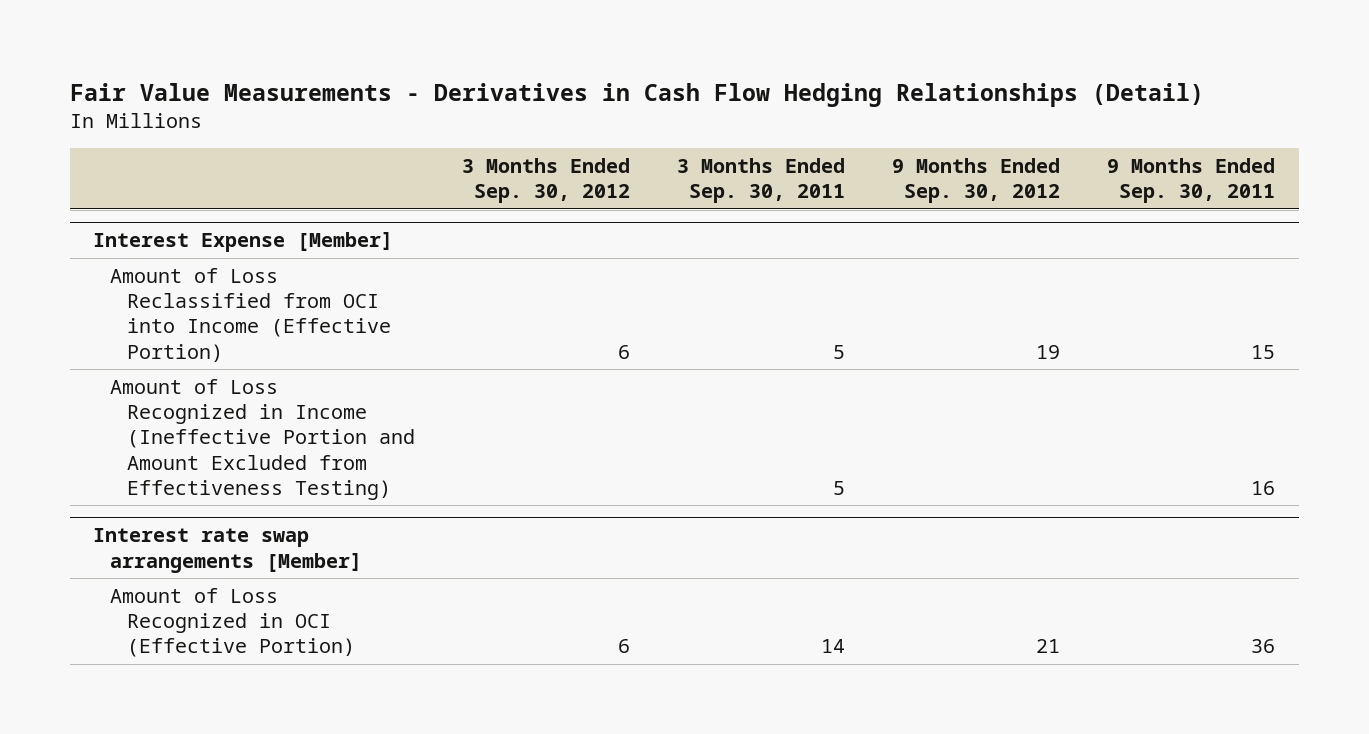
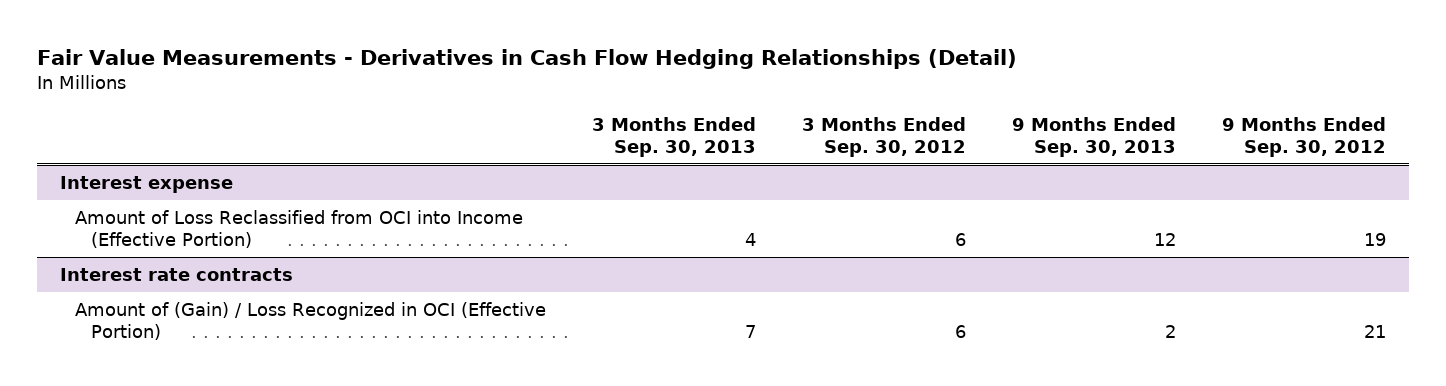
- | 3 Months Ended Sep. 30, 2012 | 3 Months Ended Sep. 30, 2011 | 9 Months Ended Sep. 30, 2012 | 9 Months Ended Sep. 30, 2011
+ | 3 Months Ended Sep. 30, 2013 | 3 Months Ended Sep. 30, 2012 | 9 Months Ended Sep. 30, 2013 | 9 Months Ended Sep. 30, 2012
- Interest Expense [Member]
+ Interest expense
- Amount of Loss Recognized in Income (Ineffective Portion and Amount Excluded from Effectiveness Testing) | | 5 | | 16
- Interest rate swap arrangements [Member]
- Amount of Loss Recognized in OCI (Effective Portion) | 6 | 14 | 21 | 36
+ Interest rate contracts
+ Amount of (Gain) / Loss Recognized in OCI (Effective Portion) | 7 | 6 | 2 | 21

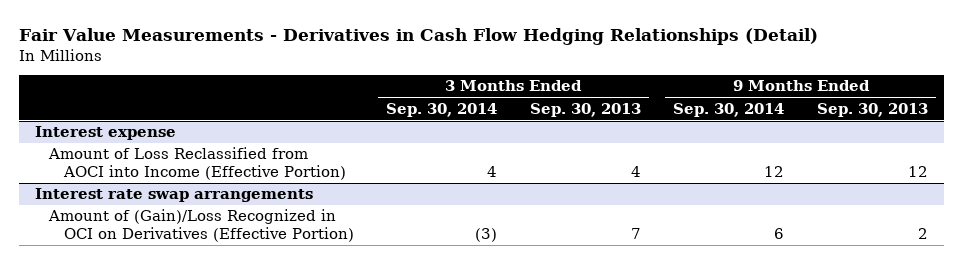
- | 3 Months Ended Sep. 30, 2013 | 3 Months Ended Sep. 30, 2012 | 9 Months Ended Sep. 30, 2013 | 9 Months Ended Sep. 30, 2012
+ | 3 Months Ended Sep. 30, 2014 | 3 Months Ended Sep. 30, 2013 | 9 Months Ended Sep. 30, 2014 | 9 Months Ended Sep. 30, 2013
@ Interest expense
- Amount of Loss Reclassified from OCI into Income (Effective Portion) | 4 | 6 | 12 | 19
- Interest rate contracts
- Amount of (Gain) / Loss Recognized in OCI (Effective Portion) | 7 | 6 | 2 | 21
@ Interest expense
+ Amount of Loss Reclassified from AOCI into Income (Effective Portion) | 4 | 4 | 12 | 12
+ Interest rate swap arrangements
+ Amount of (Gain)/Loss Recognized in OCI on Derivatives (Effective Portion) | (3) | 7 | 6 | 2

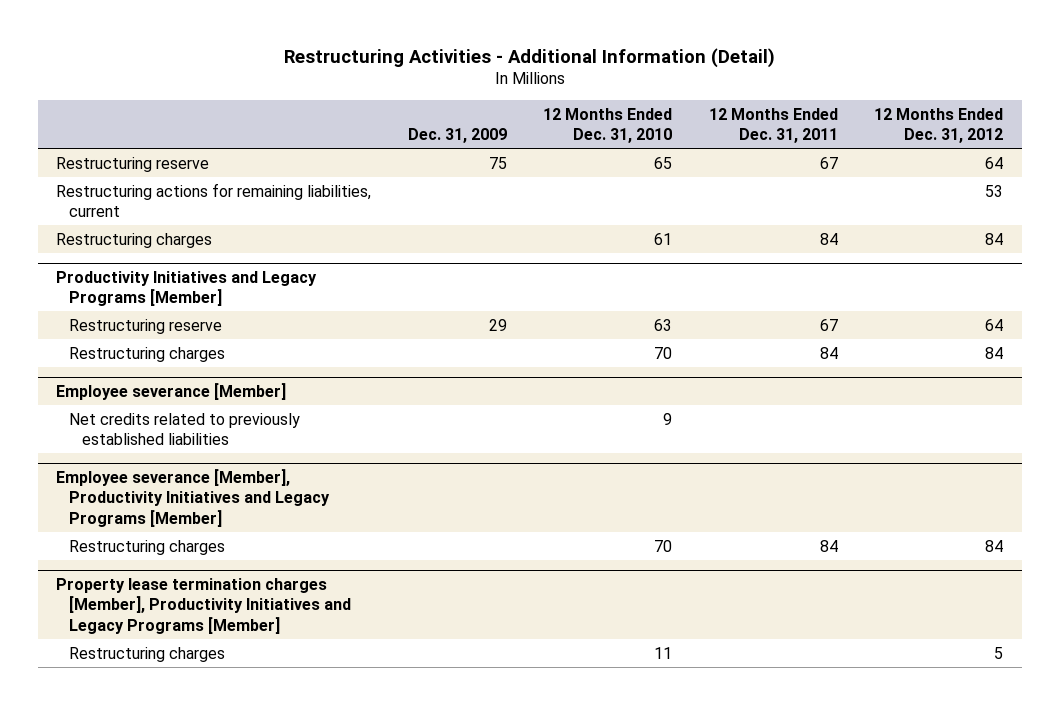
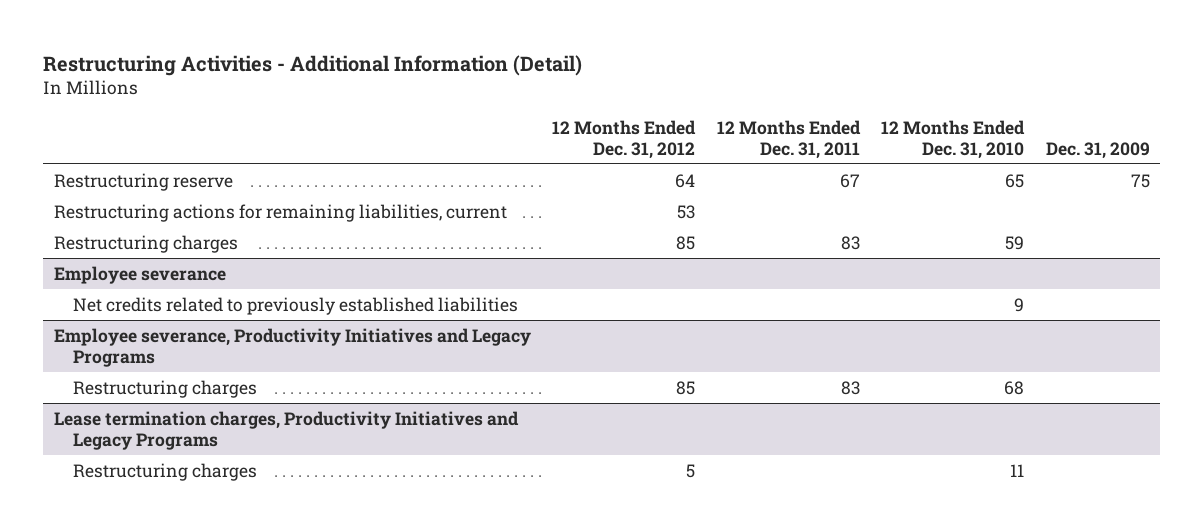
- | Dec. 31, 2009 | 12 Months Ended Dec. 31, 2010 | 12 Months Ended Dec. 31, 2011 | 12 Months Ended Dec. 31, 2012
+ | 12 Months Ended Dec. 31, 2012 | 12 Months Ended Dec. 31, 2011 | 12 Months Ended Dec. 31, 2010 | Dec. 31, 2009
- Restructuring charges | | 61 | 84 | 84
- Productivity Initiatives and Legacy Programs [Member]
- Restructuring reserve | 29 | 63 | 67 | 64
- Restructuring charges | | 70 | 84 | 84
- Employee severance [Member]
+ Restructuring charges | 85 | 83 | 59 |
+ Employee severance
- Employee severance [Member], Productivity Initiatives and Legacy Programs [Member]
- Restructuring charges | | 70 | 84 | 84
- Property lease termination charges [Member], Productivity Initiatives and Legacy Programs [Member]
+ Employee severance, Productivity Initiatives and Legacy Programs
+ Restructuring charges | 85 | 83 | 68 |
+ Lease termination charges, Productivity Initiatives and Legacy Programs

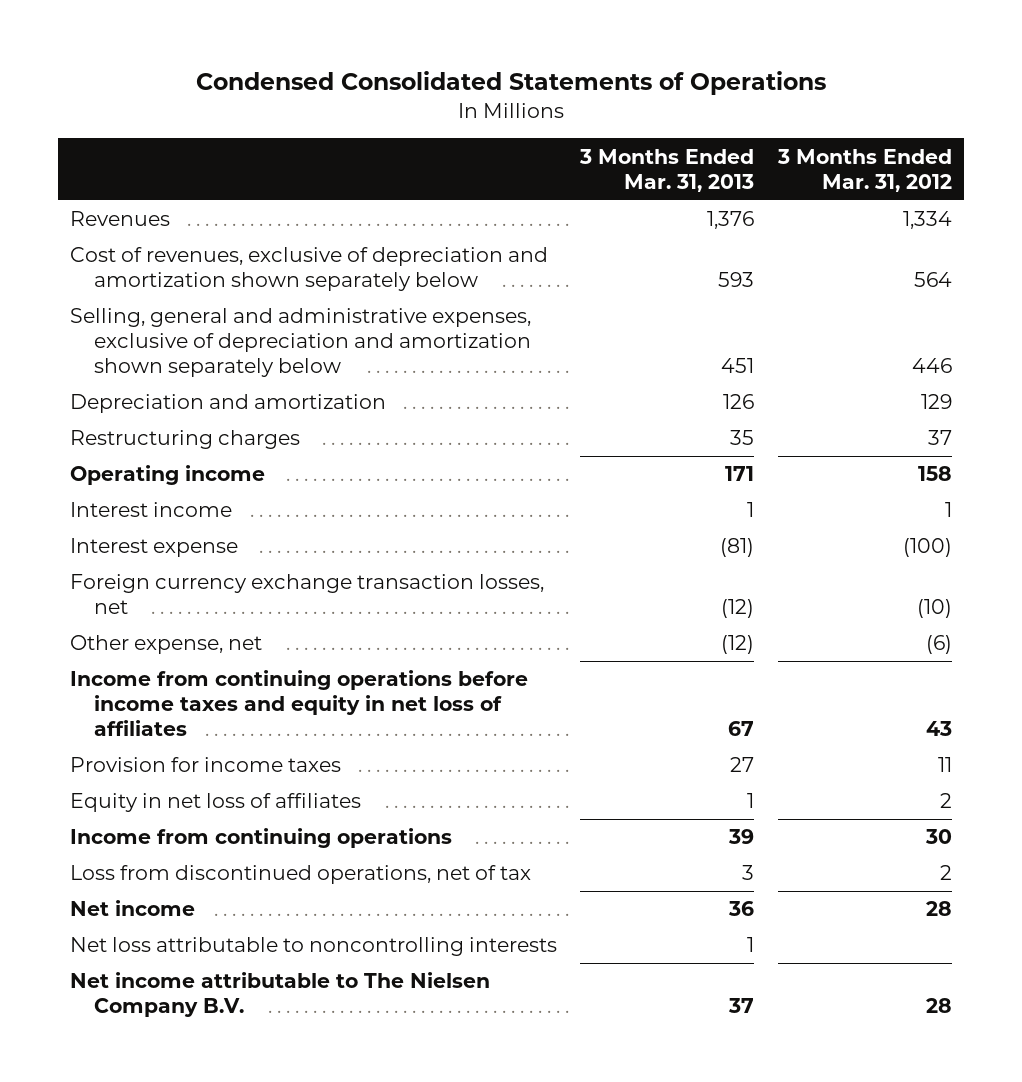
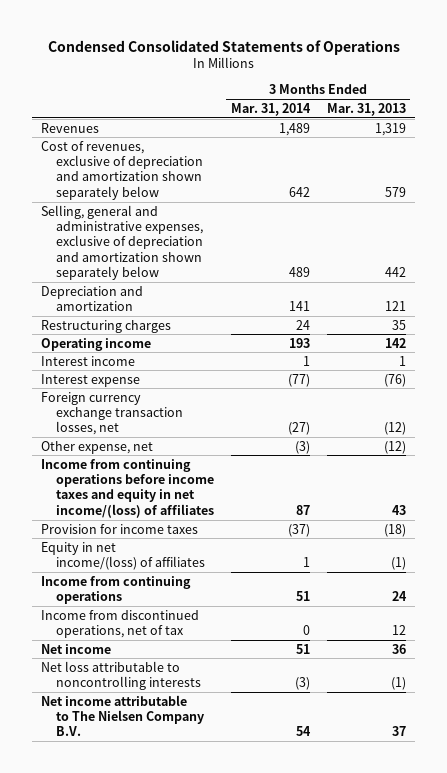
- | 3 Months Ended Mar. 31, 2013 | 3 Months Ended Mar. 31, 2012
+ | 3 Months Ended Mar. 31, 2014 | 3 Months Ended Mar. 31, 2013
- Revenues | 1,376 | 1,334
- Cost of revenues, exclusive of depreciation and amortization shown separately below | 593 | 564
- Selling, general and administrative expenses, exclusive of depreciation and amortization shown separately below | 451 | 446
- Depreciation and amortization | 126 | 129
+ Revenues | 1,489 | 1,319
+ Cost of revenues, exclusive of depreciation and amortization shown separately below | 642 | 579
+ Selling, general and administrative expenses, exclusive of depreciation and amortization shown separately below | 489 | 442
+ Depreciation and amortization | 141 | 121
- Operating income | 171 | 158
+ Operating income | 193 | 142
- Interest expense | (81) | (100)
+ Interest expense | (77) | (76)
- Income from continuing operations before income taxes and equity in net loss of affiliates | 67 | 43
- Provision for income taxes | 27 | 11
- Equity in net loss of affiliates | 1 | 2
- Income from continuing operations | 39 | 30
- Loss from discontinued operations, net of tax | 3 | 2
+ Income from continuing operations before income taxes and equity in net income/(loss) of affiliates | 87 | 43
+ Provision for income taxes | (37) | (18)
+ Equity in net income/(loss) of affiliates | 1 | (1)
+ Income from continuing operations | 51 | 24
+ Income from discontinued operations, net of tax | 0 | 12
- Net loss attributable to noncontrolling interests | 1 |
+ Net loss attributable to noncontrolling interests | (3) | (1)

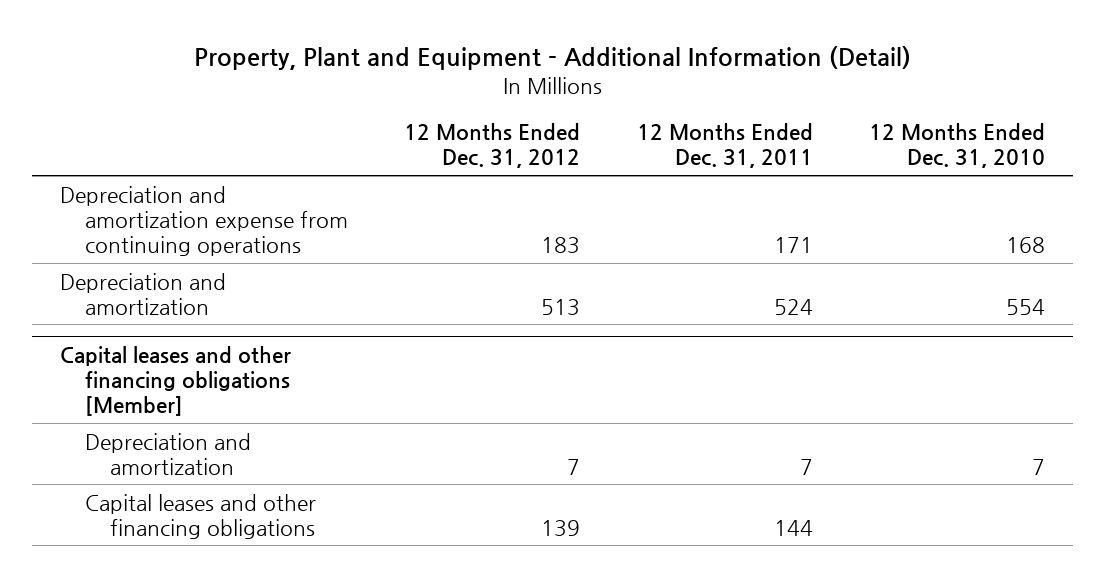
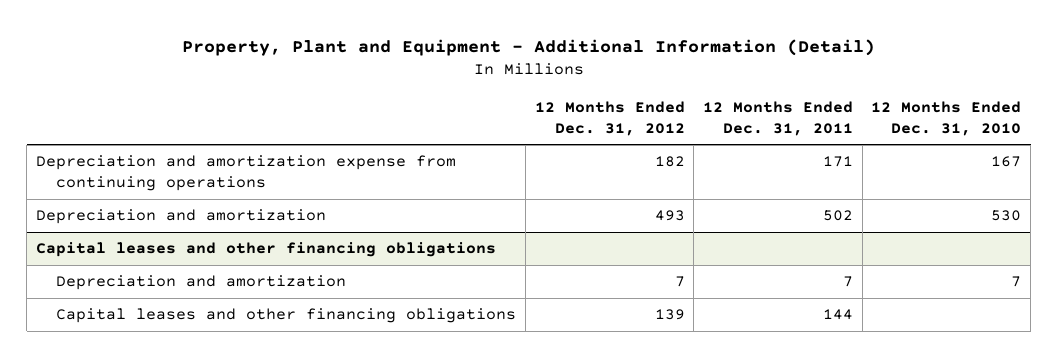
- Depreciation and amortization expense from continuing operations | 183 | 171 | 168
- Depreciation and amortization | 513 | 524 | 554
- Capital leases and other financing obligations [Member]
+ Depreciation and amortization expense from continuing operations | 182 | 171 | 167
+ Depreciation and amortization | 493 | 502 | 530
+ Capital leases and other financing obligations

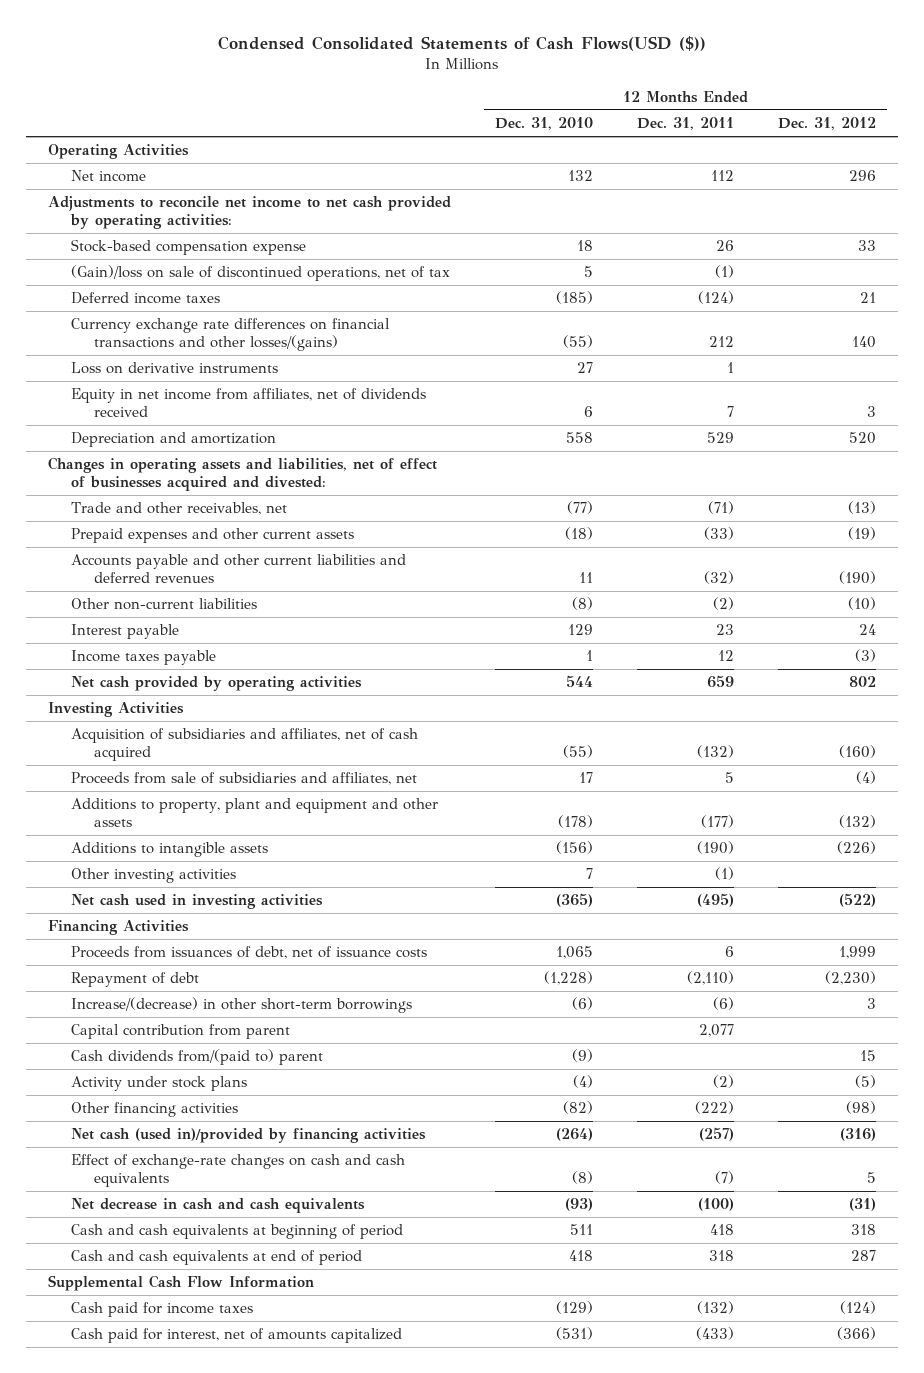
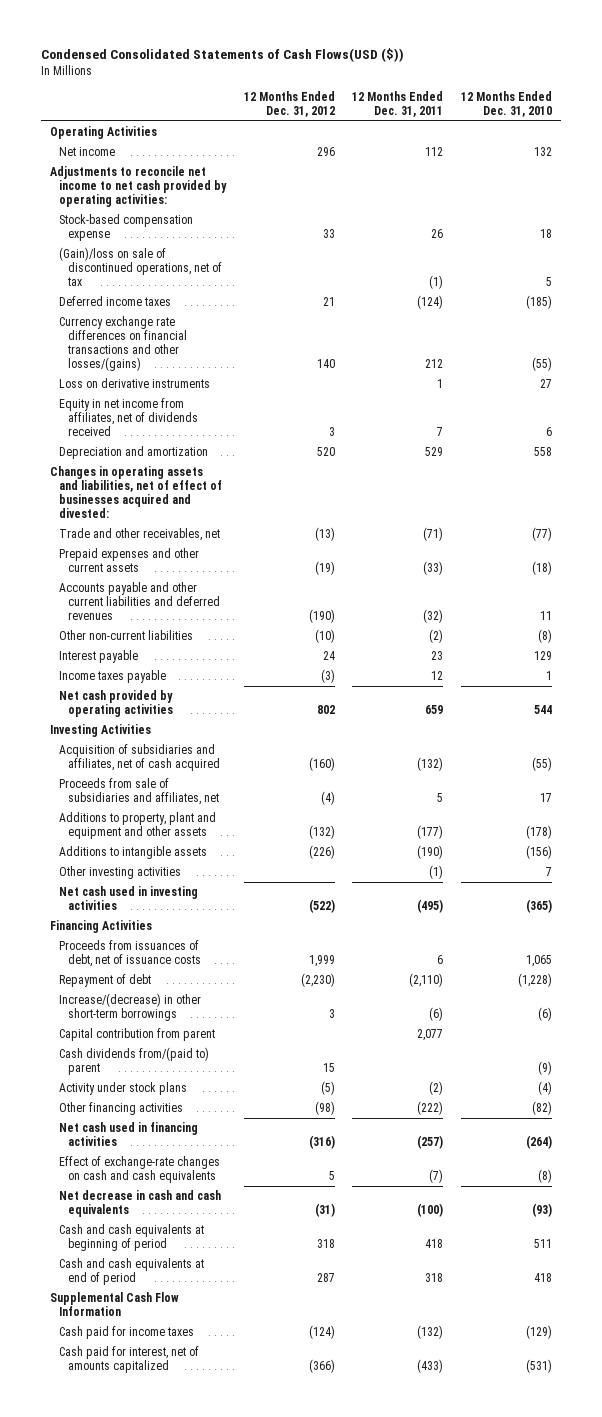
- | 12 Months Ended Dec. 31, 2010 | 12 Months Ended Dec. 31, 2011 | 12 Months Ended Dec. 31, 2012
+ | 12 Months Ended Dec. 31, 2012 | 12 Months Ended Dec. 31, 2011 | 12 Months Ended Dec. 31, 2010
- Net cash (used in)/provided by financing activities | (264) | (257) | (316)
+ Net cash used in financing activities | (316) | (257) | (264)

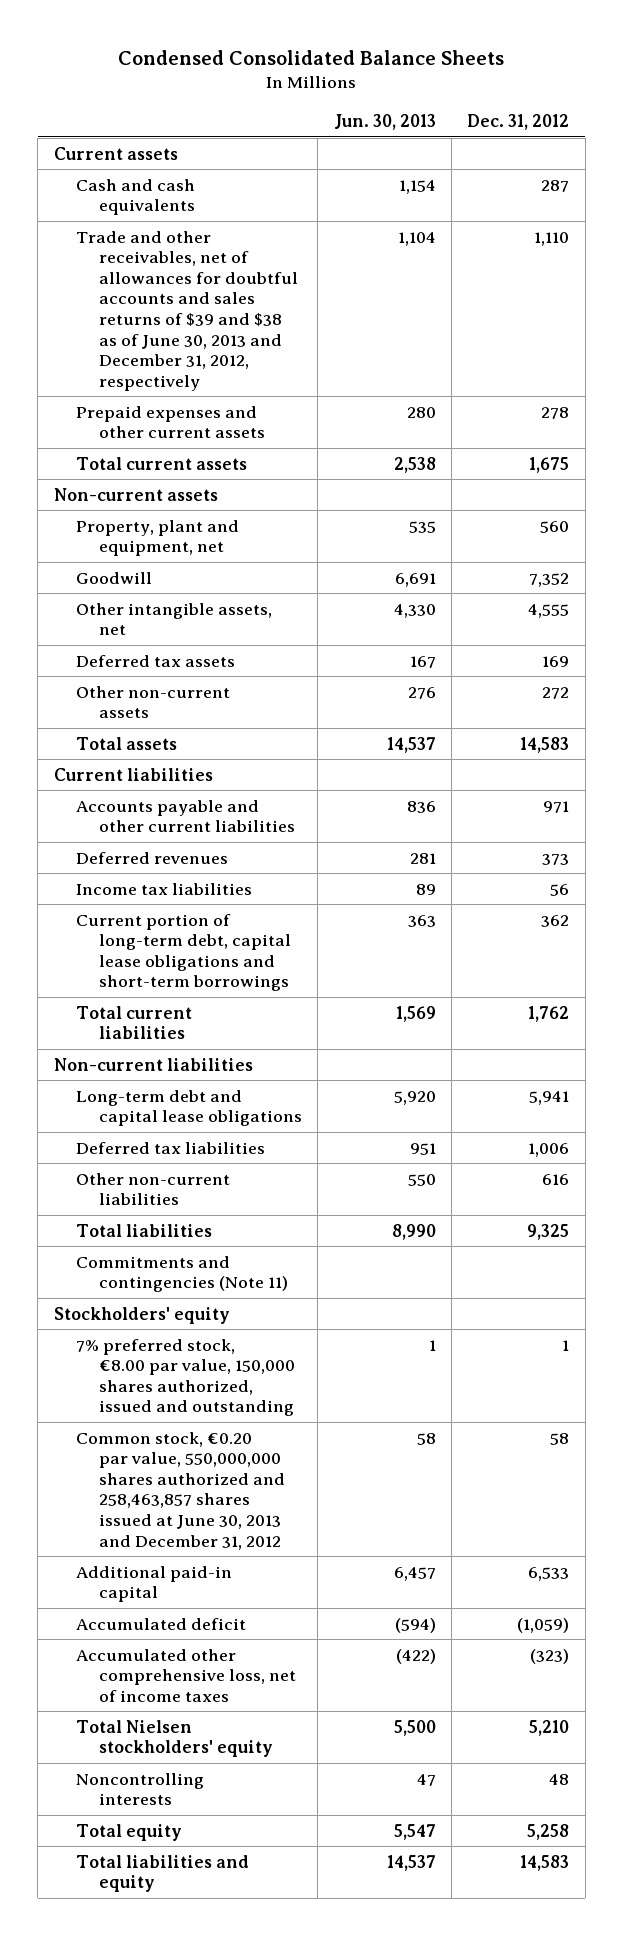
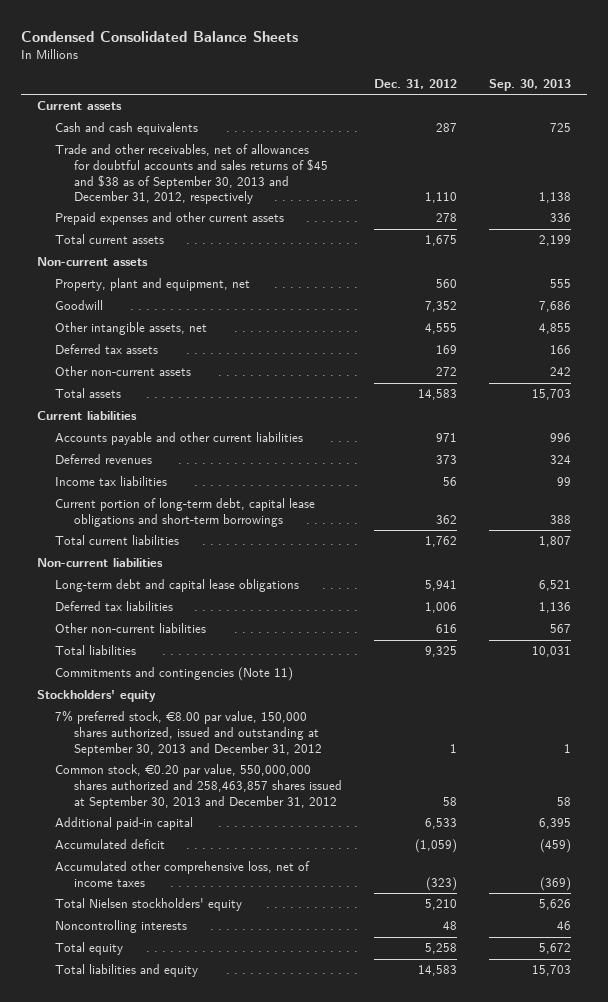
- | Jun. 30, 2013 | Dec. 31, 2012
+ | Dec. 31, 2012 | Sep. 30, 2013
- Trade and other receivables, net of allowances for doubtful accounts and sales returns of $39 and $38 as of June 30, 2013 and December 31, 2012, respectively | 1,104 | 1,110
+ Trade and other receivables, net of allowances for doubtful accounts and sales returns of $45 and $38 as of September 30, 2013 and December 31, 2012, respectively | 1,110 | 1,138
- 7% preferred stock, €8.00 par value, 150,000 shares authorized, issued and outstanding | 1 | 1
- Common stock, €0.20 par value, 550,000,000 shares authorized and 258,463,857 shares issued at June 30, 2013 and December 31, 2012 | 58 | 58
+ 7% preferred stock, €8.00 par value, 150,000 shares authorized, issued and outstanding at September 30, 2013 and December 31, 2012 | 1 | 1
+ Common stock, €0.20 par value, 550,000,000 shares authorized and 258,463,857 shares issued at September 30, 2013 and December 31, 2012 | 58 | 58

